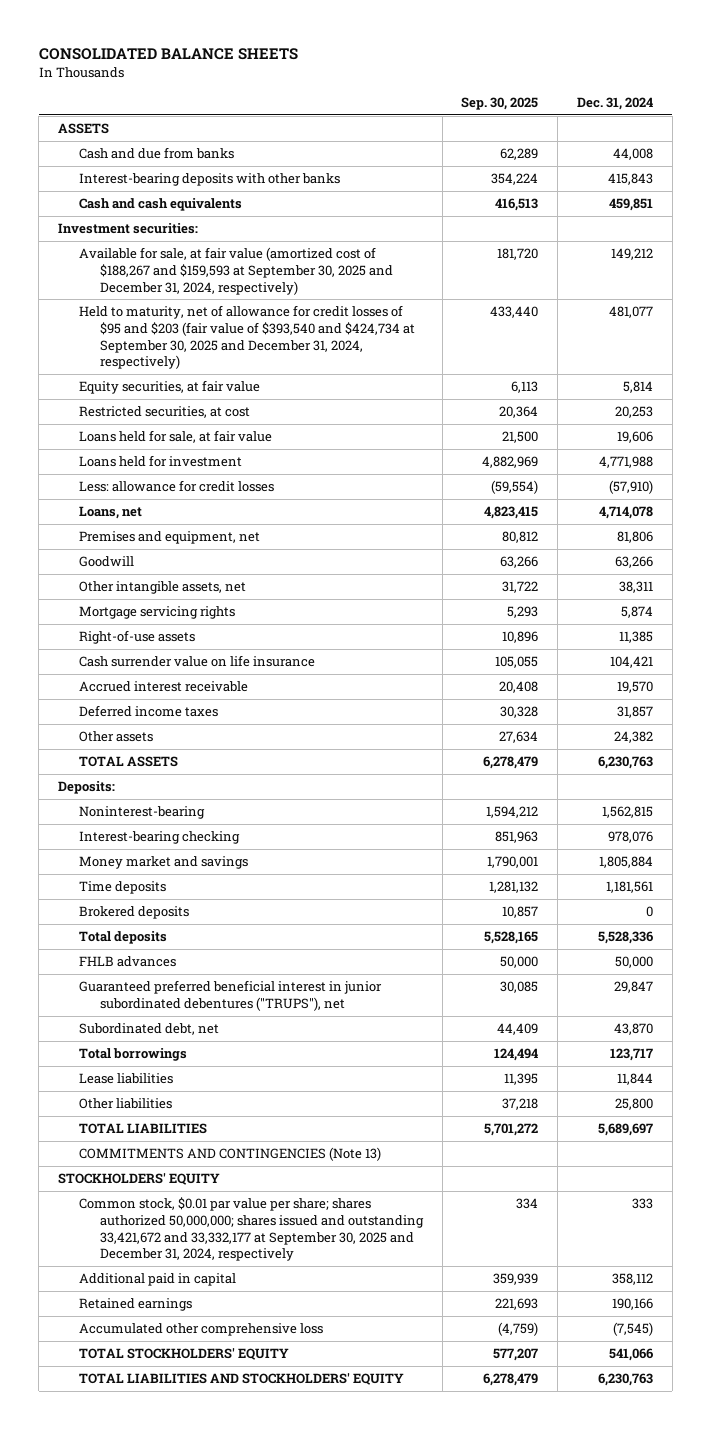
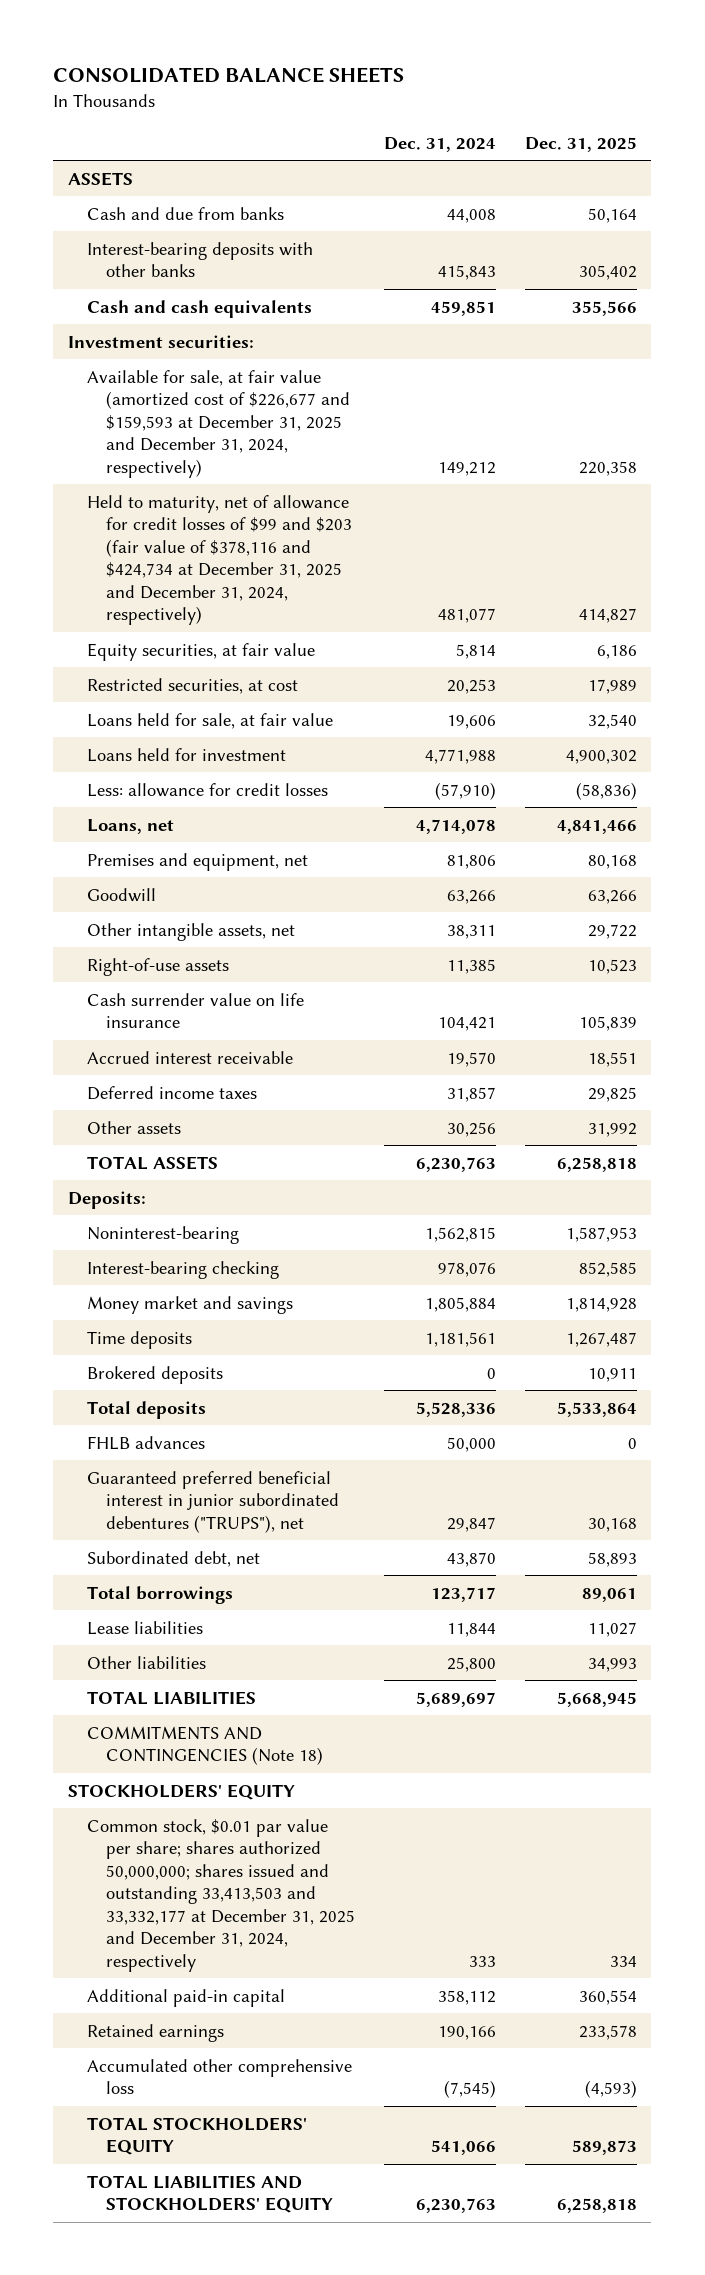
- | Sep. 30, 2025 | Dec. 31, 2024
+ | Dec. 31, 2024 | Dec. 31, 2025
- Available for sale, at fair value (amortized cost of $188,267 and $159,593 at September 30, 2025 and December 31, 2024, respectively) | 181,720 | 149,212
- Held to maturity, net of allowance for credit losses of $95 and $203 (fair value of $393,540 and $424,734 at September 30, 2025 and December 31, 2024, respectively) | 433,440 | 481,077
+ Available for sale, at fair value (amortized cost of $226,677 and $159,593 at December 31, 2025 and December 31, 2024, respectively) | 149,212 | 220,358
+ Held to maturity, net of allowance for credit losses of $99 and $203 (fair value of $378,116 and $424,734 at December 31, 2025 and December 31, 2024, respectively) | 481,077 | 414,827
- Mortgage servicing rights | 5,293 | 5,874
- Other assets | 27,634 | 24,382
+ Other assets | 30,256 | 31,992
- COMMITMENTS AND CONTINGENCIES (Note 13)
+ COMMITMENTS AND CONTINGENCIES (Note 18)
- Common stock, $0.01 par value per share; shares authorized 50,000,000; shares issued and outstanding 33,421,672 and 33,332,177 at September 30, 2025 and December 31, 2024, respectively | 334 | 333
- Additional paid in capital | 359,939 | 358,112
+ Common stock, $0.01 par value per share; shares authorized 50,000,000; shares issued and outstanding 33,413,503 and 33,332,177 at December 31, 2025 and December 31, 2024, respectively | 333 | 334
+ Additional paid-in capital | 358,112 | 360,554

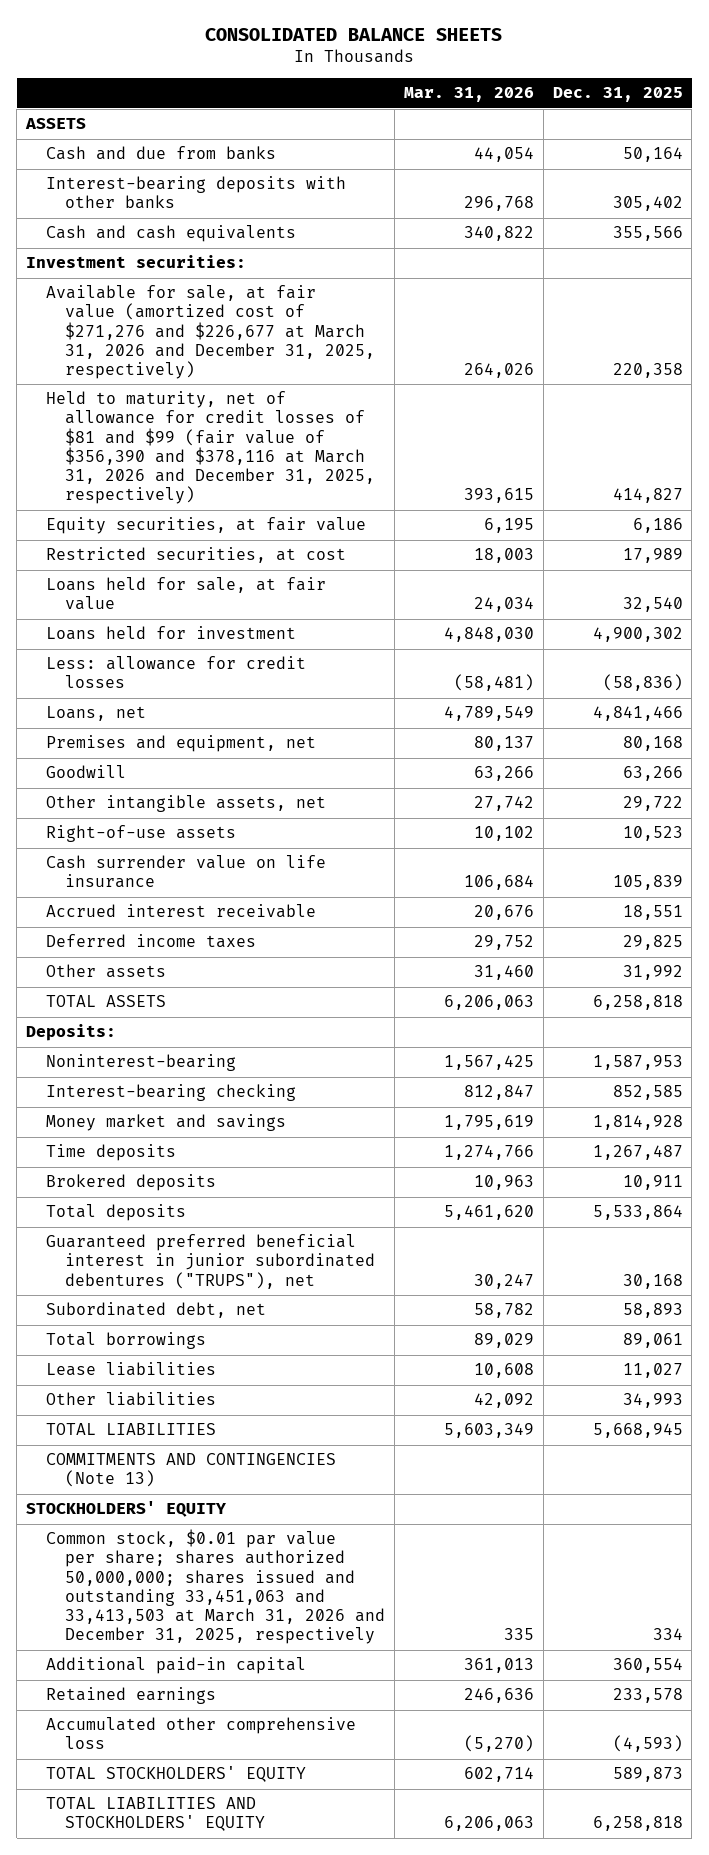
- | Dec. 31, 2024 | Dec. 31, 2025
+ | Mar. 31, 2026 | Dec. 31, 2025
- Available for sale, at fair value (amortized cost of $226,677 and $159,593 at December 31, 2025 and December 31, 2024, respectively) | 149,212 | 220,358
- Held to maturity, net of allowance for credit losses of $99 and $203 (fair value of $378,116 and $424,734 at December 31, 2025 and December 31, 2024, respectively) | 481,077 | 414,827
+ Available for sale, at fair value (amortized cost of $271,276 and $226,677 at March 31, 2026 and December 31, 2025, respectively) | 264,026 | 220,358
+ Held to maturity, net of allowance for credit losses of $81 and $99 (fair value of $356,390 and $378,116 at March 31, 2026 and December 31, 2025, respectively) | 393,615 | 414,827
- FHLB advances | 50,000 | 0
- COMMITMENTS AND CONTINGENCIES (Note 18)
+ COMMITMENTS AND CONTINGENCIES (Note 13)
- Common stock, $0.01 par value per share; shares authorized 50,000,000; shares issued and outstanding 33,413,503 and 33,332,177 at December 31, 2025 and December 31, 2024, respectively | 333 | 334
+ Common stock, $0.01 par value per share; shares authorized 50,000,000; shares issued and outstanding 33,451,063 and 33,413,503 at March 31, 2026 and December 31, 2025, respectively | 335 | 334

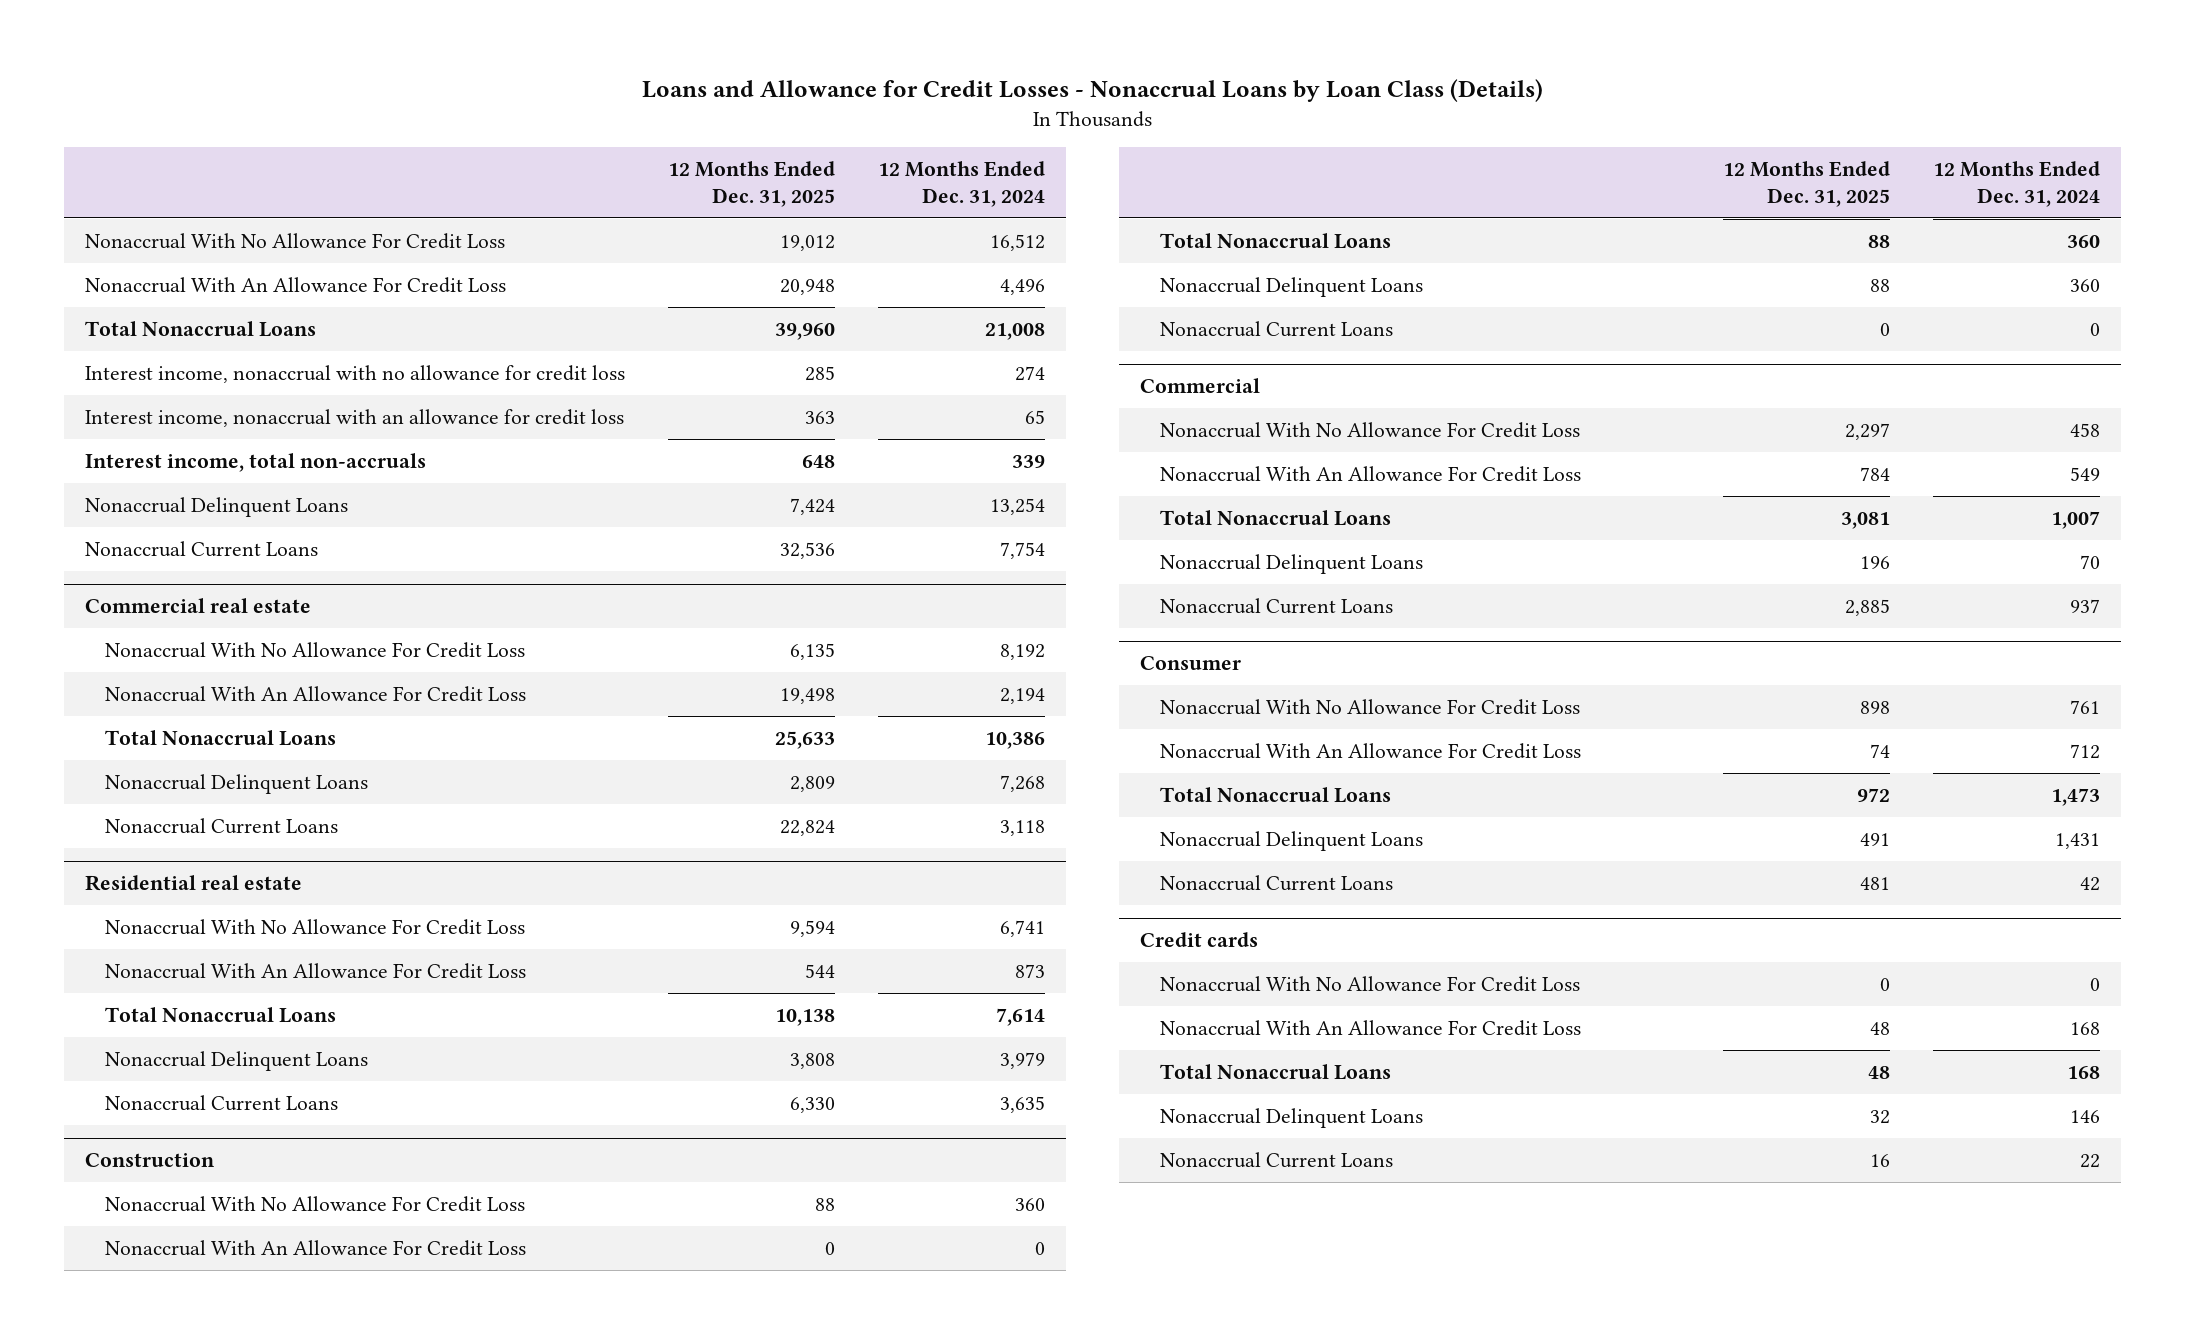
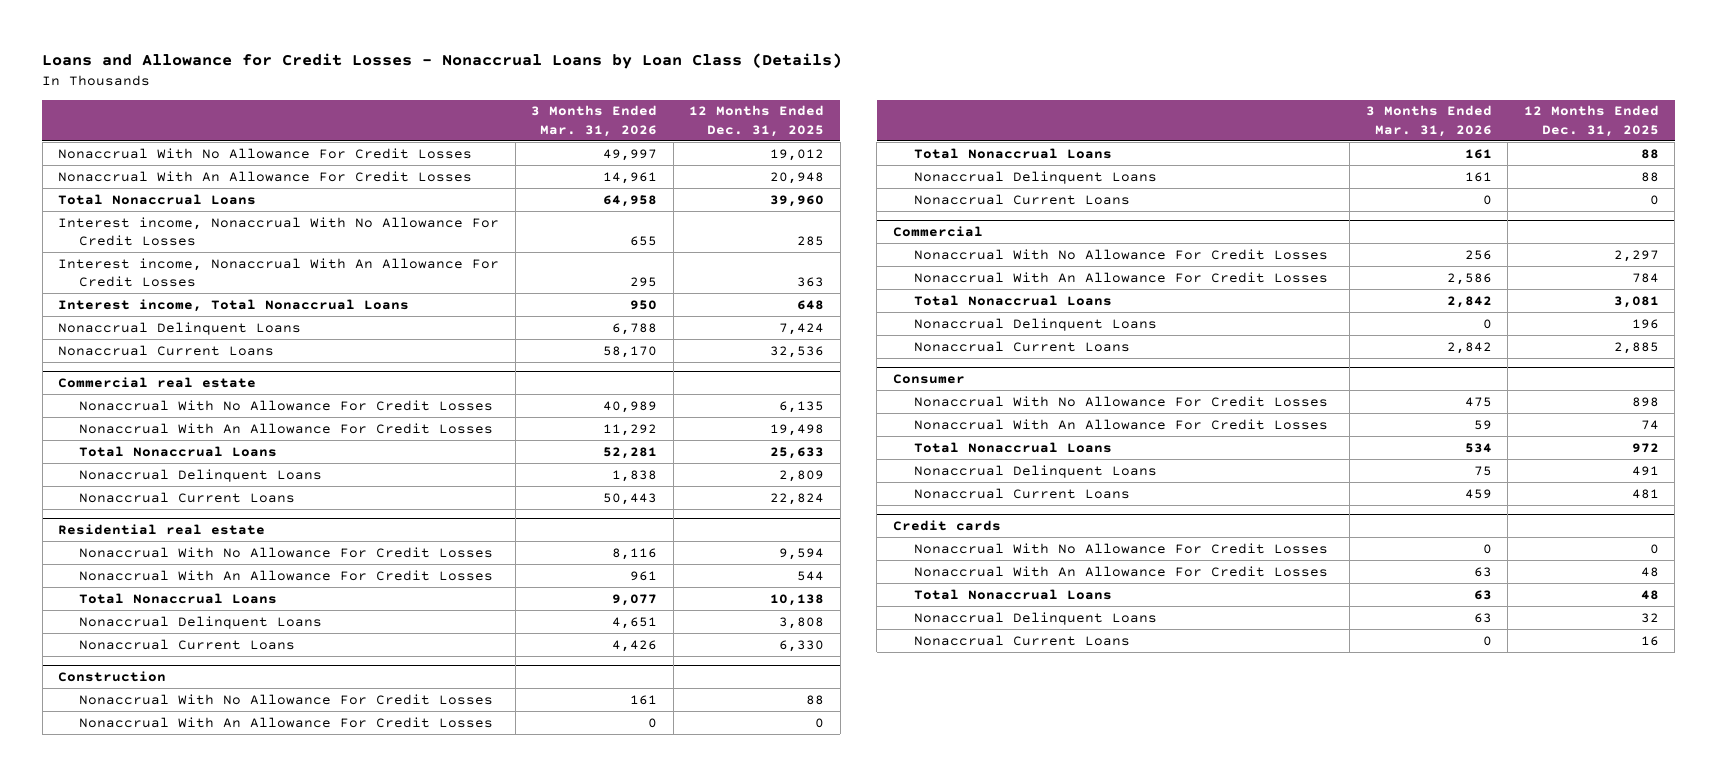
- | 12 Months Ended Dec. 31, 2025 | 12 Months Ended Dec. 31, 2024
+ | 3 Months Ended Mar. 31, 2026 | 12 Months Ended Dec. 31, 2025
- Nonaccrual With No Allowance For Credit Loss | 19,012 | 16,512
- Nonaccrual With An Allowance For Credit Loss | 20,948 | 4,496
+ Nonaccrual With No Allowance For Credit Losses | 49,997 | 19,012
+ Nonaccrual With An Allowance For Credit Losses | 14,961 | 20,948
- Interest income, nonaccrual with no allowance for credit loss | 285 | 274
- Interest income, nonaccrual with an allowance for credit loss | 363 | 65
- Interest income, total non-accruals | 648 | 339
+ Interest income, Nonaccrual With No Allowance For Credit Losses | 655 | 285
+ Interest income, Nonaccrual With An Allowance For Credit Losses | 295 | 363
+ Interest income, Total Nonaccrual Loans | 950 | 648
@ Commercial real estate
- Nonaccrual With No Allowance For Credit Loss | 6,135 | 8,192
- Nonaccrual With An Allowance For Credit Loss | 19,498 | 2,194
+ Nonaccrual With No Allowance For Credit Losses | 40,989 | 6,135
+ Nonaccrual With An Allowance For Credit Losses | 11,292 | 19,498
@ Residential real estate
- Nonaccrual With No Allowance For Credit Loss | 9,594 | 6,741
- Nonaccrual With An Allowance For Credit Loss | 544 | 873
+ Nonaccrual With No Allowance For Credit Losses | 8,116 | 9,594
+ Nonaccrual With An Allowance For Credit Losses | 961 | 544
@ Construction
- Nonaccrual With No Allowance For Credit Loss | 88 | 360
- Nonaccrual With An Allowance For Credit Loss | 0 | 0
+ Nonaccrual With No Allowance For Credit Losses | 161 | 88
+ Nonaccrual With An Allowance For Credit Losses | 0 | 0
@ Commercial
- Nonaccrual With No Allowance For Credit Loss | 2,297 | 458
- Nonaccrual With An Allowance For Credit Loss | 784 | 549
+ Nonaccrual With No Allowance For Credit Losses | 256 | 2,297
+ Nonaccrual With An Allowance For Credit Losses | 2,586 | 784
@ Consumer
- Nonaccrual With No Allowance For Credit Loss | 898 | 761
- Nonaccrual With An Allowance For Credit Loss | 74 | 712
+ Nonaccrual With No Allowance For Credit Losses | 475 | 898
+ Nonaccrual With An Allowance For Credit Losses | 59 | 74
@ Credit cards
- Nonaccrual With No Allowance For Credit Loss | 0 | 0
- Nonaccrual With An Allowance For Credit Loss | 48 | 168
+ Nonaccrual With No Allowance For Credit Losses | 0 | 0
+ Nonaccrual With An Allowance For Credit Losses | 63 | 48

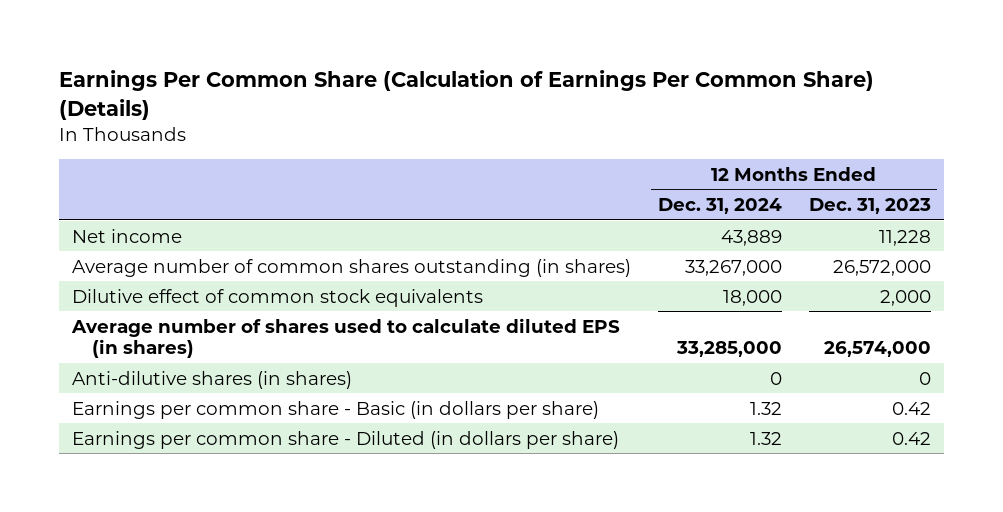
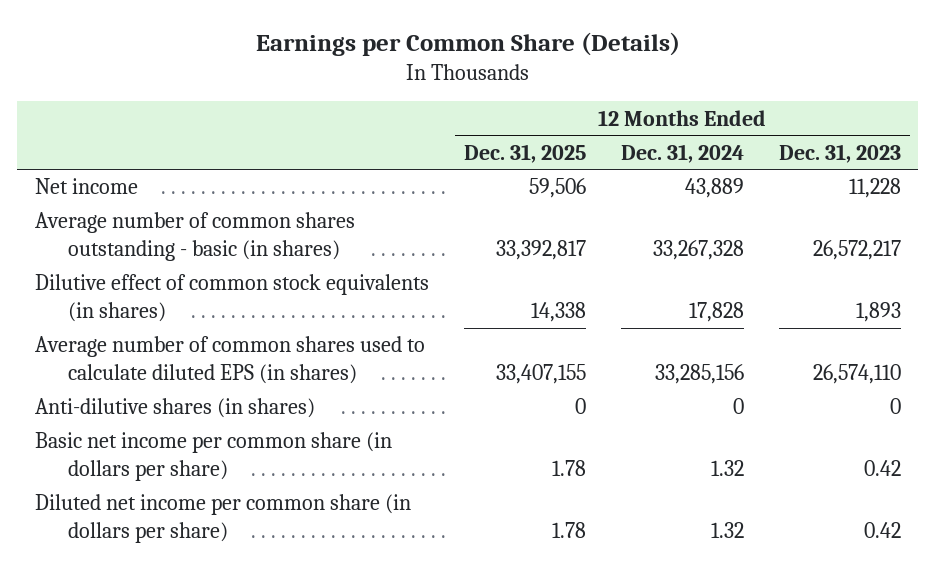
- Earnings Per Common Share (Calculation of Earnings Per Common Share) (Details)
+ Earnings per Common Share (Details)
- | 12 Months Ended Dec. 31, 2024 | 12 Months Ended Dec. 31, 2023
+ | 12 Months Ended Dec. 31, 2025 | 12 Months Ended Dec. 31, 2024 | 12 Months Ended Dec. 31, 2023
- Average number of common shares outstanding (in shares) | 33,267,000 | 26,572,000
- Dilutive effect of common stock equivalents | 18,000 | 2,000
- Average number of shares used to calculate diluted EPS (in shares) | 33,285,000 | 26,574,000
+ Average number of common shares outstanding - basic (in shares) | 33,392,817 | 33,267,328 | 26,572,217
+ Dilutive effect of common stock equivalents (in shares) | 14,338 | 17,828 | 1,893
+ Average number of common shares used to calculate diluted EPS (in shares) | 33,407,155 | 33,285,156 | 26,574,110
- Earnings per common share - Basic (in dollars per share) | 1.32 | 0.42
- Earnings per common share - Diluted (in dollars per share) | 1.32 | 0.42
+ Basic net income per common share (in dollars per share) | 1.78 | 1.32 | 0.42
+ Diluted net income per common share (in dollars per share) | 1.78 | 1.32 | 0.42

